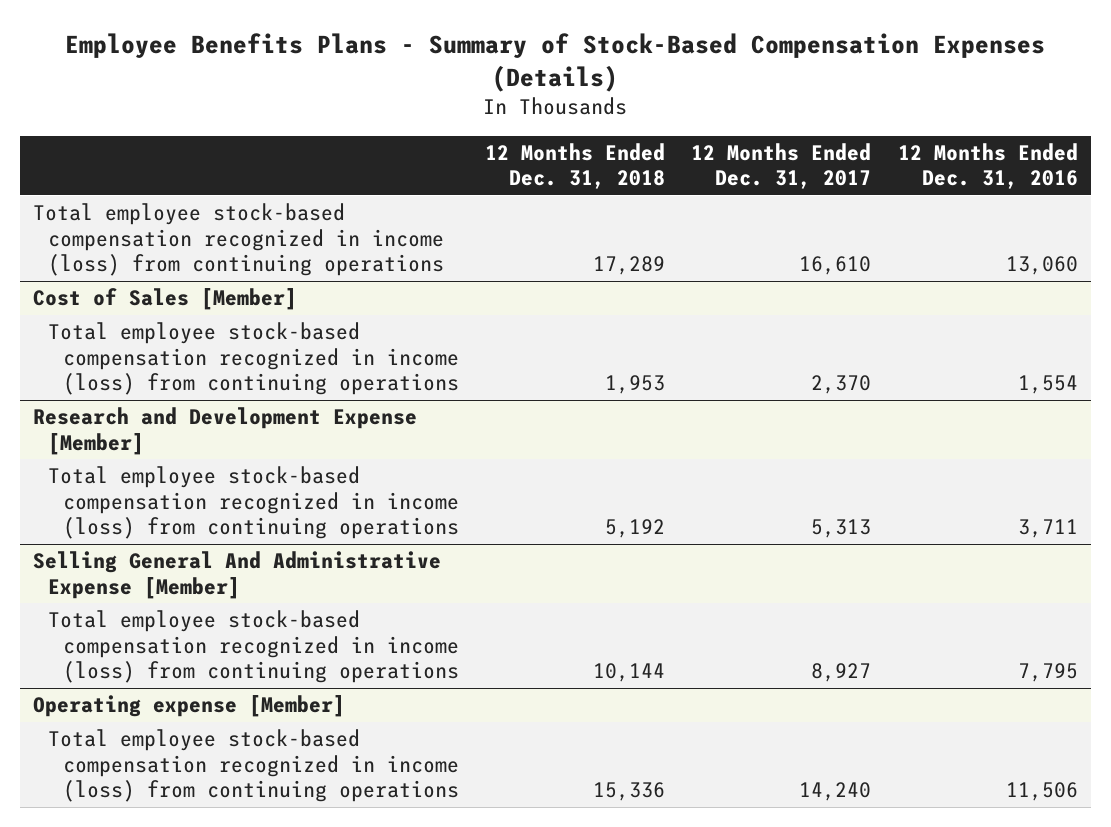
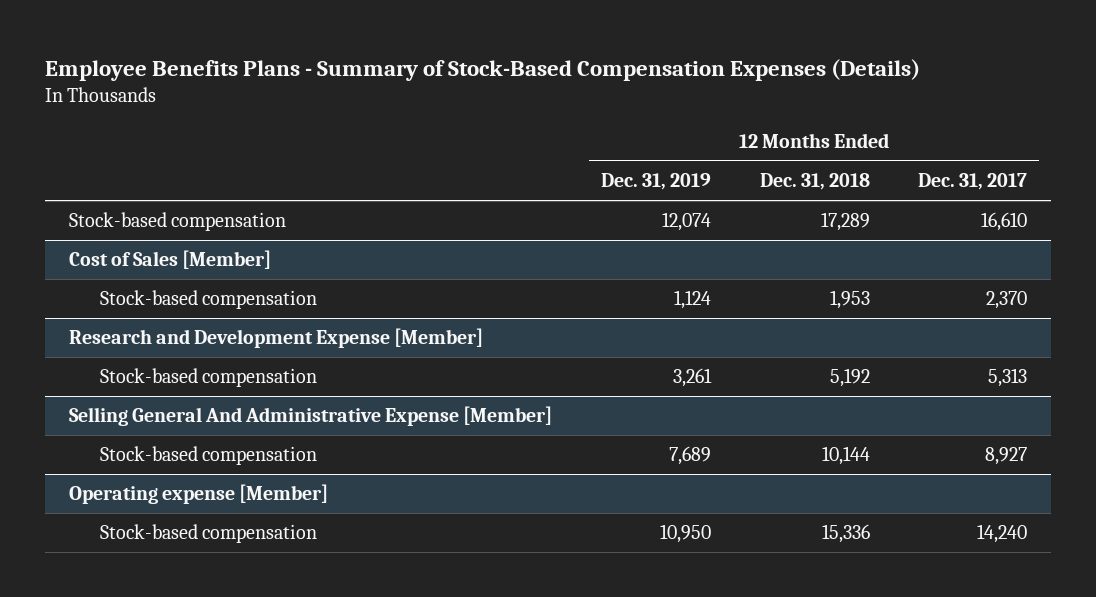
- | 12 Months Ended Dec. 31, 2018 | 12 Months Ended Dec. 31, 2017 | 12 Months Ended Dec. 31, 2016
+ | 12 Months Ended Dec. 31, 2019 | 12 Months Ended Dec. 31, 2018 | 12 Months Ended Dec. 31, 2017
- Total employee stock-based compensation recognized in income (loss) from continuing operations | 17,289 | 16,610 | 13,060
+ Stock-based compensation | 12,074 | 17,289 | 16,610
@ Cost of Sales [Member]
- Total employee stock-based compensation recognized in income (loss) from continuing operations | 1,953 | 2,370 | 1,554
+ Stock-based compensation | 1,124 | 1,953 | 2,370
@ Research and Development Expense [Member]
- Total employee stock-based compensation recognized in income (loss) from continuing operations | 5,192 | 5,313 | 3,711
+ Stock-based compensation | 3,261 | 5,192 | 5,313
@ Selling General And Administrative Expense [Member]
- Total employee stock-based compensation recognized in income (loss) from continuing operations | 10,144 | 8,927 | 7,795
+ Stock-based compensation | 7,689 | 10,144 | 8,927
@ Operating expense [Member]
- Total employee stock-based compensation recognized in income (loss) from continuing operations | 15,336 | 14,240 | 11,506
+ Stock-based compensation | 10,950 | 15,336 | 14,240

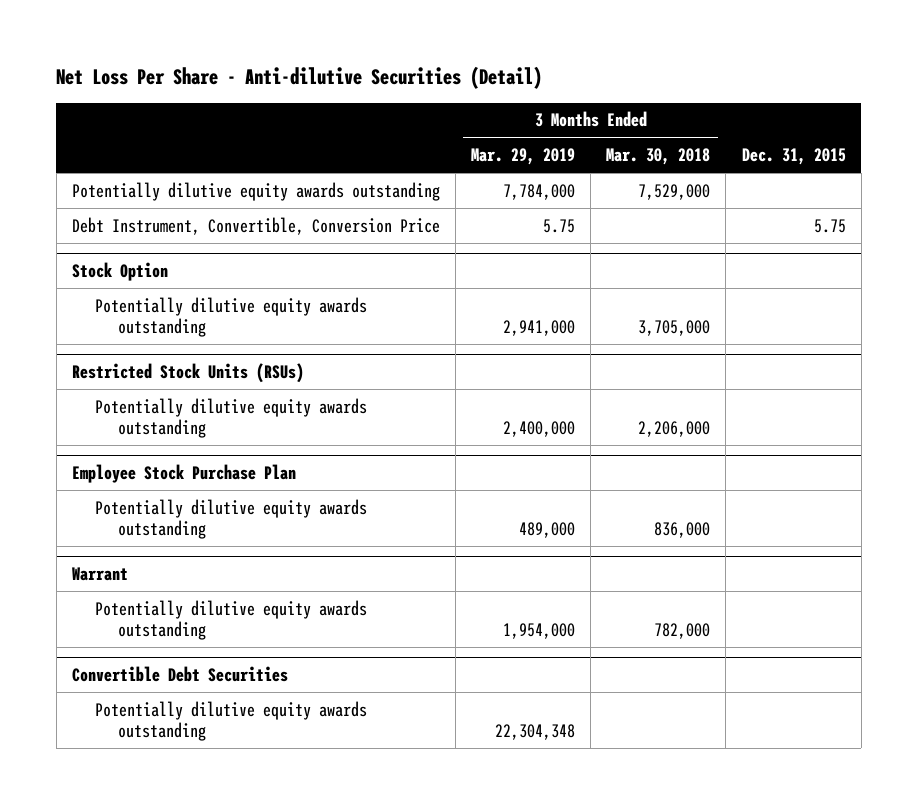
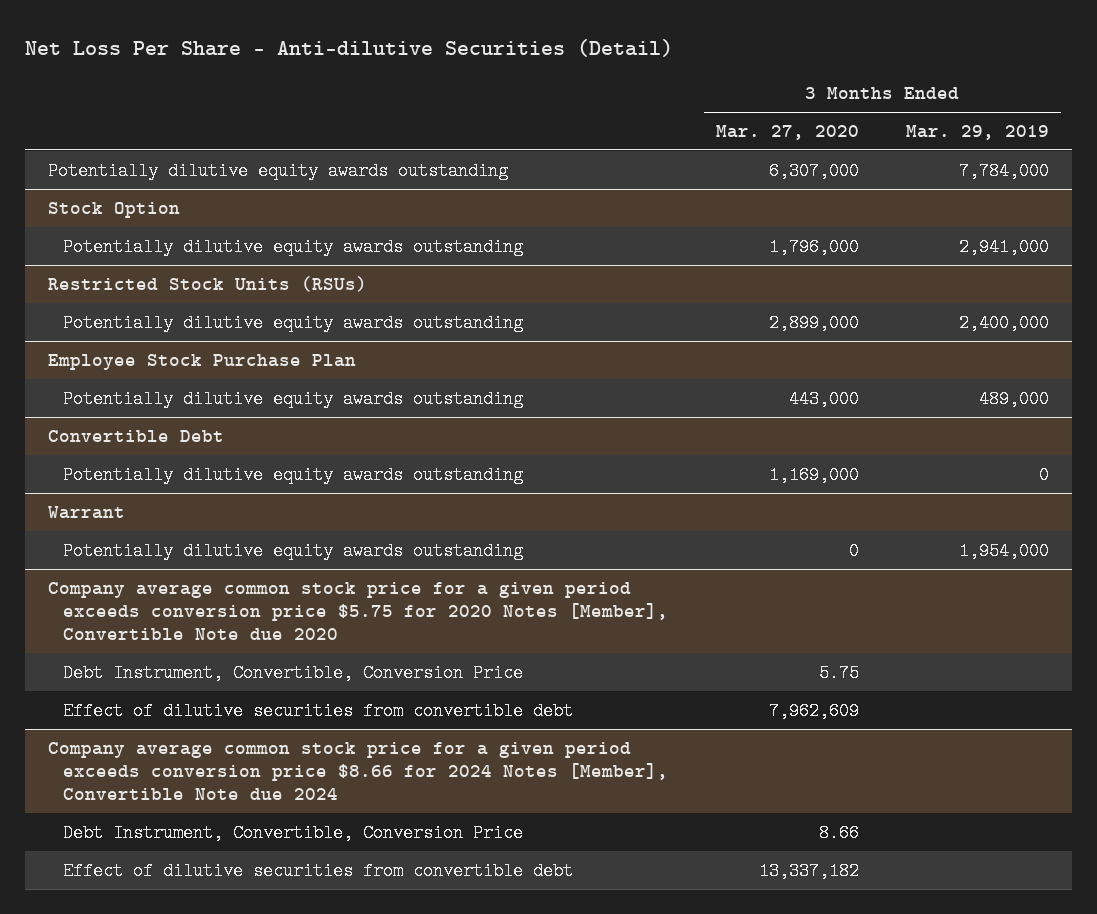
- | 3 Months Ended Mar. 29, 2019 | 3 Months Ended Mar. 30, 2018 | Dec. 31, 2015
+ | 3 Months Ended Mar. 27, 2020 | 3 Months Ended Mar. 29, 2019
- Debt Instrument, Convertible, Conversion Price | 5.75 | | 5.75
+ Convertible Debt
+ Potentially dilutive equity awards outstanding | 1,169,000 | 0
- Convertible Debt Securities
- Potentially dilutive equity awards outstanding | 22,304,348 | |
+ Company average common stock price for a given period exceeds conversion price $5.75 for 2020 Notes [Member], Convertible Note due 2020
+ Debt Instrument, Convertible, Conversion Price | 5.75 |
+ Effect of dilutive securities from convertible debt | 7,962,609 |
+ Company average common stock price for a given period exceeds conversion price $8.66 for 2024 Notes [Member], Convertible Note due 2024
+ Debt Instrument, Convertible, Conversion Price | 8.66 |
+ Effect of dilutive securities from convertible debt | 13,337,182 |

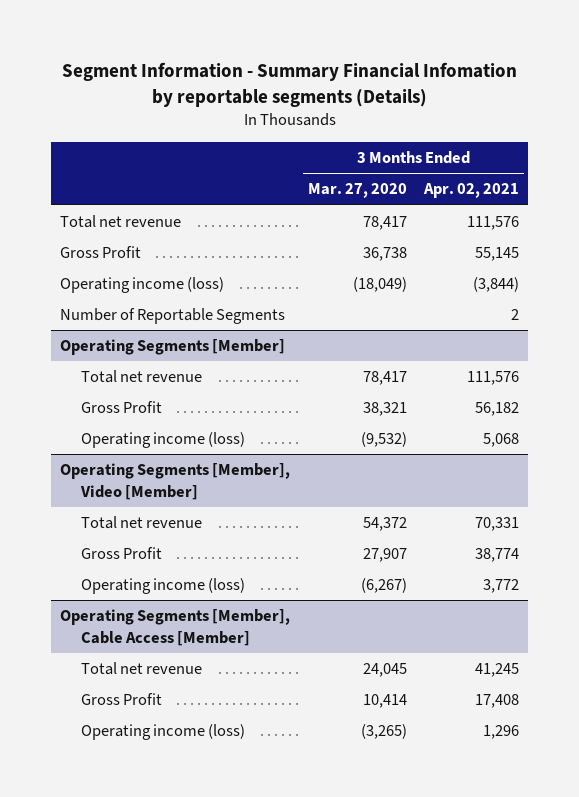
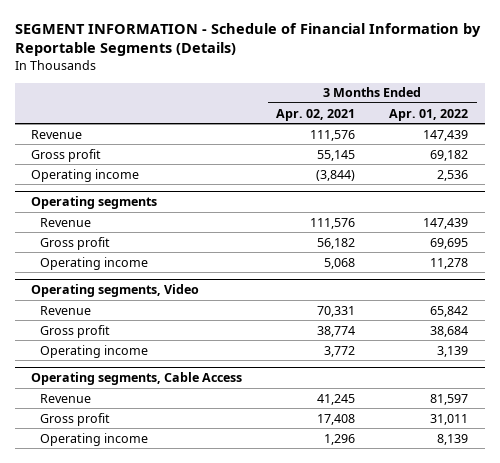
- Segment Information - Summary Financial Infomation by reportable segments (Details)
+ SEGMENT INFORMATION - Schedule of Financial Information by Reportable Segments (Details)
- | 3 Months Ended Mar. 27, 2020 | 3 Months Ended Apr. 02, 2021
+ | 3 Months Ended Apr. 02, 2021 | 3 Months Ended Apr. 01, 2022
- Total net revenue | 78,417 | 111,576
- Gross Profit | 36,738 | 55,145
- Operating income (loss) | (18,049) | (3,844)
- Number of Reportable Segments | | 2
- Operating Segments [Member]
- Total net revenue | 78,417 | 111,576
- Gross Profit | 38,321 | 56,182
- Operating income (loss) | (9,532) | 5,068
- Operating Segments [Member], Video [Member]
- Total net revenue | 54,372 | 70,331
- Gross Profit | 27,907 | 38,774
- Operating income (loss) | (6,267) | 3,772
- Operating Segments [Member], Cable Access [Member]
- Total net revenue | 24,045 | 41,245
- Gross Profit | 10,414 | 17,408
- Operating income (loss) | (3,265) | 1,296
+ Revenue | 111,576 | 147,439
+ Gross profit | 55,145 | 69,182
+ Operating income | (3,844) | 2,536
+ Operating segments
+ Revenue | 111,576 | 147,439
+ Gross profit | 56,182 | 69,695
+ Operating income | 5,068 | 11,278
+ Operating segments, Video
+ Revenue | 70,331 | 65,842
+ Gross profit | 38,774 | 38,684
+ Operating income | 3,772 | 3,139
+ Operating segments, Cable Access
+ Revenue | 41,245 | 81,597
+ Gross profit | 17,408 | 31,011
+ Operating income | 1,296 | 8,139

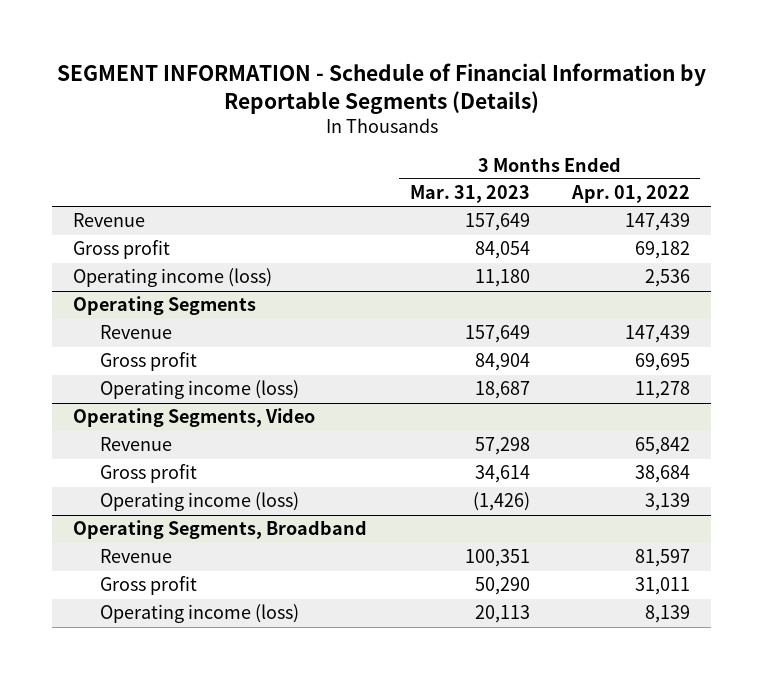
- | 3 Months Ended Apr. 02, 2021 | 3 Months Ended Apr. 01, 2022
+ | 3 Months Ended Mar. 31, 2023 | 3 Months Ended Apr. 01, 2022
- Operating income | (3,844) | 2,536
- Operating segments
+ Operating income (loss) | 11,180 | 2,536
+ Operating Segments
- Operating income | 5,068 | 11,278
- Operating segments, Video
+ Operating income (loss) | 18,687 | 11,278
+ Operating Segments, Video
- Operating income | 3,772 | 3,139
- Operating segments, Cable Access
+ Operating income (loss) | (1,426) | 3,139
+ Operating Segments, Broadband
- Operating income | 1,296 | 8,139
+ Operating income (loss) | 20,113 | 8,139

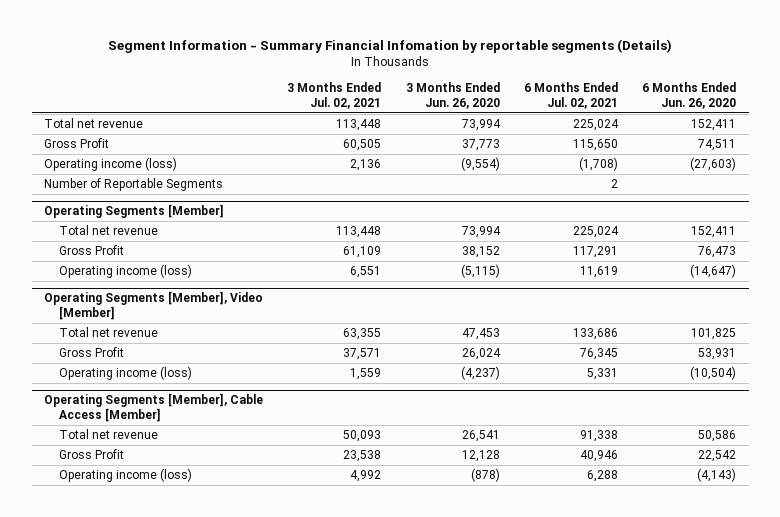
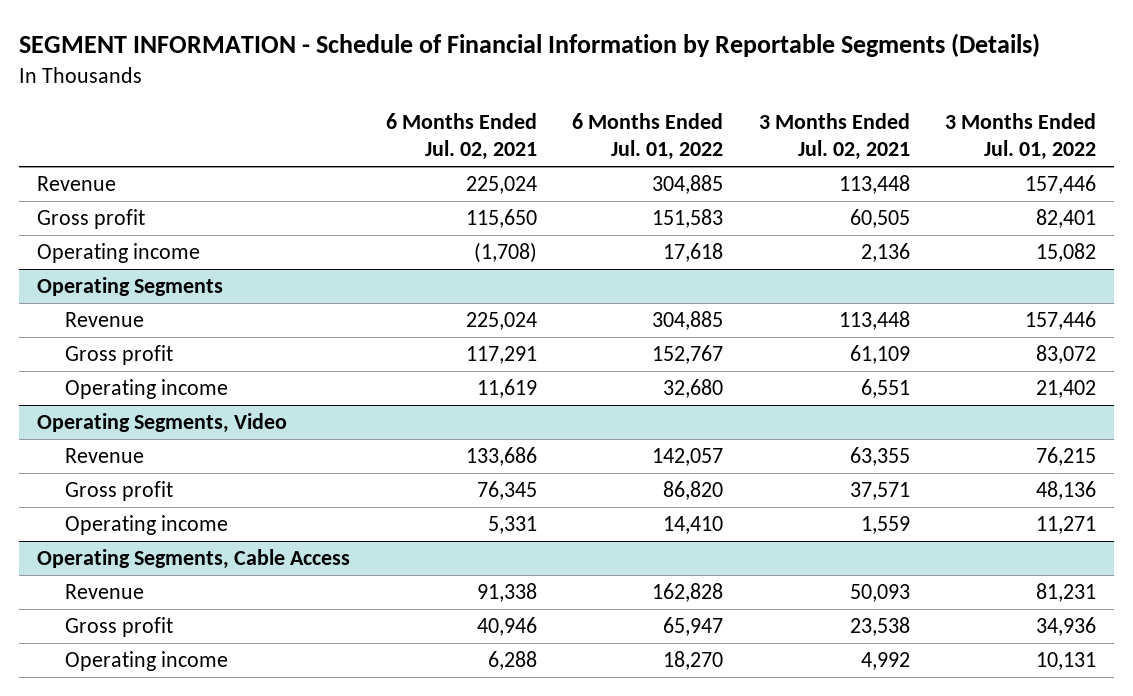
- Segment Information - Summary Financial Infomation by reportable segments (Details)
+ SEGMENT INFORMATION - Schedule of Financial Information by Reportable Segments (Details)
- | 3 Months Ended Jul. 02, 2021 | 3 Months Ended Jun. 26, 2020 | 6 Months Ended Jul. 02, 2021 | 6 Months Ended Jun. 26, 2020
+ | 6 Months Ended Jul. 02, 2021 | 6 Months Ended Jul. 01, 2022 | 3 Months Ended Jul. 02, 2021 | 3 Months Ended Jul. 01, 2022
- Total net revenue | 113,448 | 73,994 | 225,024 | 152,411
- Gross Profit | 60,505 | 37,773 | 115,650 | 74,511
- Operating income (loss) | 2,136 | (9,554) | (1,708) | (27,603)
- Number of Reportable Segments | | | 2 |
- Operating Segments [Member]
- Total net revenue | 113,448 | 73,994 | 225,024 | 152,411
- Gross Profit | 61,109 | 38,152 | 117,291 | 76,473
- Operating income (loss) | 6,551 | (5,115) | 11,619 | (14,647)
- Operating Segments [Member], Video [Member]
- Total net revenue | 63,355 | 47,453 | 133,686 | 101,825
- Gross Profit | 37,571 | 26,024 | 76,345 | 53,931
- Operating income (loss) | 1,559 | (4,237) | 5,331 | (10,504)
- Operating Segments [Member], Cable Access [Member]
- Total net revenue | 50,093 | 26,541 | 91,338 | 50,586
- Gross Profit | 23,538 | 12,128 | 40,946 | 22,542
- Operating income (loss) | 4,992 | (878) | 6,288 | (4,143)
+ Revenue | 225,024 | 304,885 | 113,448 | 157,446
+ Gross profit | 115,650 | 151,583 | 60,505 | 82,401
+ Operating income | (1,708) | 17,618 | 2,136 | 15,082
+ Operating Segments
+ Revenue | 225,024 | 304,885 | 113,448 | 157,446
+ Gross profit | 117,291 | 152,767 | 61,109 | 83,072
+ Operating income | 11,619 | 32,680 | 6,551 | 21,402
+ Operating Segments, Video
+ Revenue | 133,686 | 142,057 | 63,355 | 76,215
+ Gross profit | 76,345 | 86,820 | 37,571 | 48,136
+ Operating income | 5,331 | 14,410 | 1,559 | 11,271
+ Operating Segments, Cable Access
+ Revenue | 91,338 | 162,828 | 50,093 | 81,231
+ Gross profit | 40,946 | 65,947 | 23,538 | 34,936
+ Operating income | 6,288 | 18,270 | 4,992 | 10,131

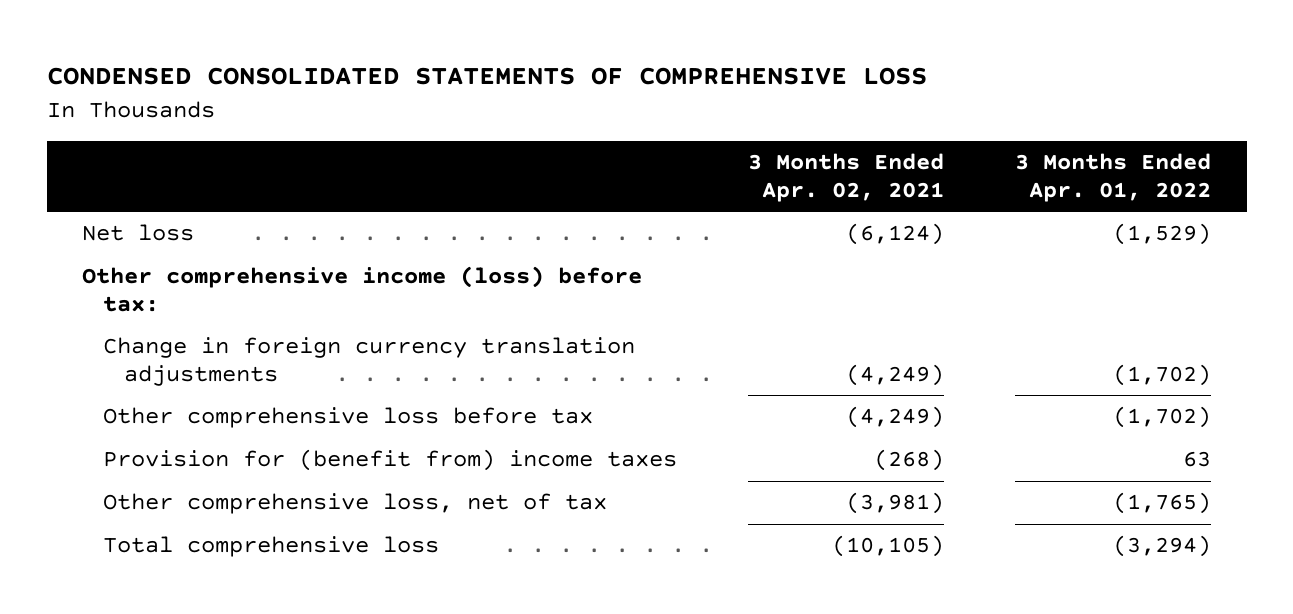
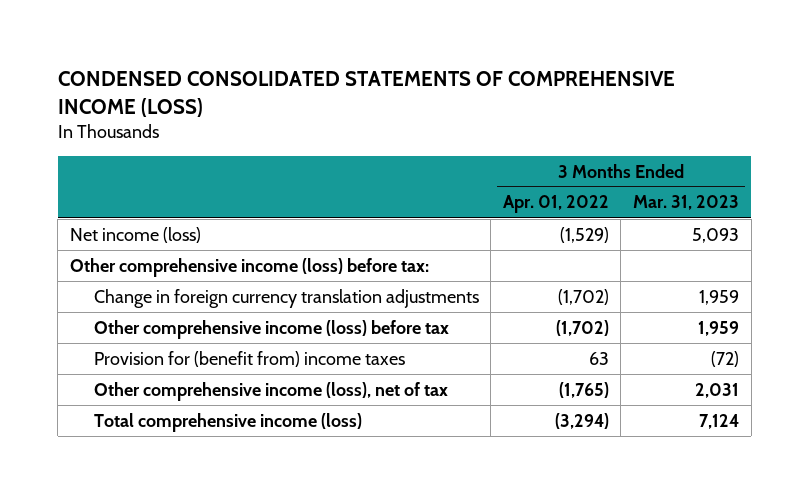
- CONDENSED CONSOLIDATED STATEMENTS OF COMPREHENSIVE LOSS
+ CONDENSED CONSOLIDATED STATEMENTS OF COMPREHENSIVE INCOME (LOSS)
- | 3 Months Ended Apr. 02, 2021 | 3 Months Ended Apr. 01, 2022
+ | 3 Months Ended Apr. 01, 2022 | 3 Months Ended Mar. 31, 2023
- Net loss | (6,124) | (1,529)
+ Net income (loss) | (1,529) | 5,093
- Other comprehensive loss before tax | (4,249) | (1,702)
+ Other comprehensive income (loss) before tax | (1,702) | 1,959
- Other comprehensive loss, net of tax | (3,981) | (1,765)
- Total comprehensive loss | (10,105) | (3,294)
+ Other comprehensive income (loss), net of tax | (1,765) | 2,031
+ Total comprehensive income (loss) | (3,294) | 7,124

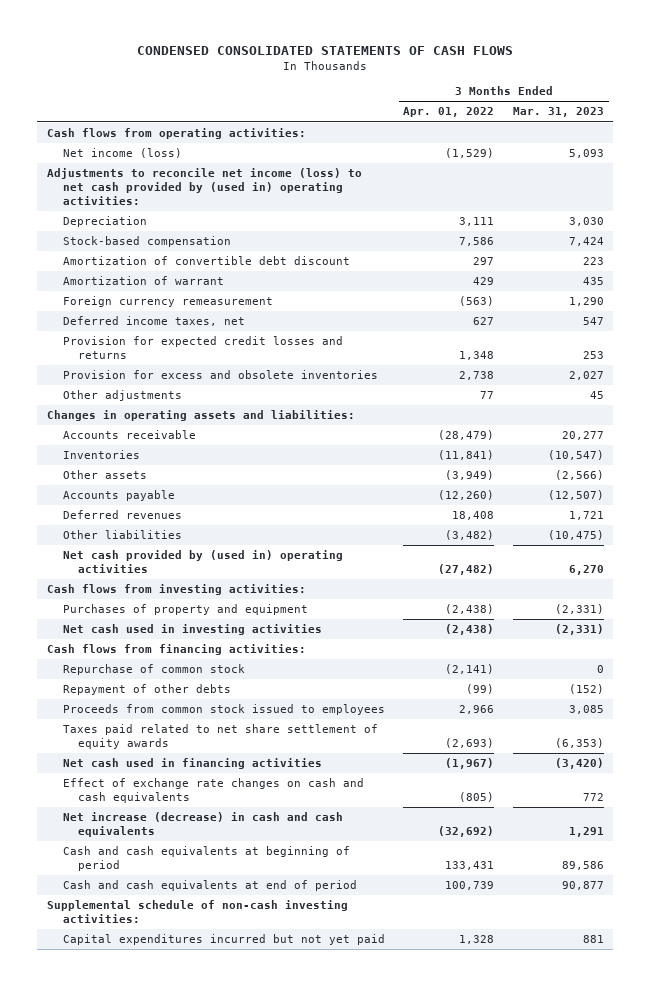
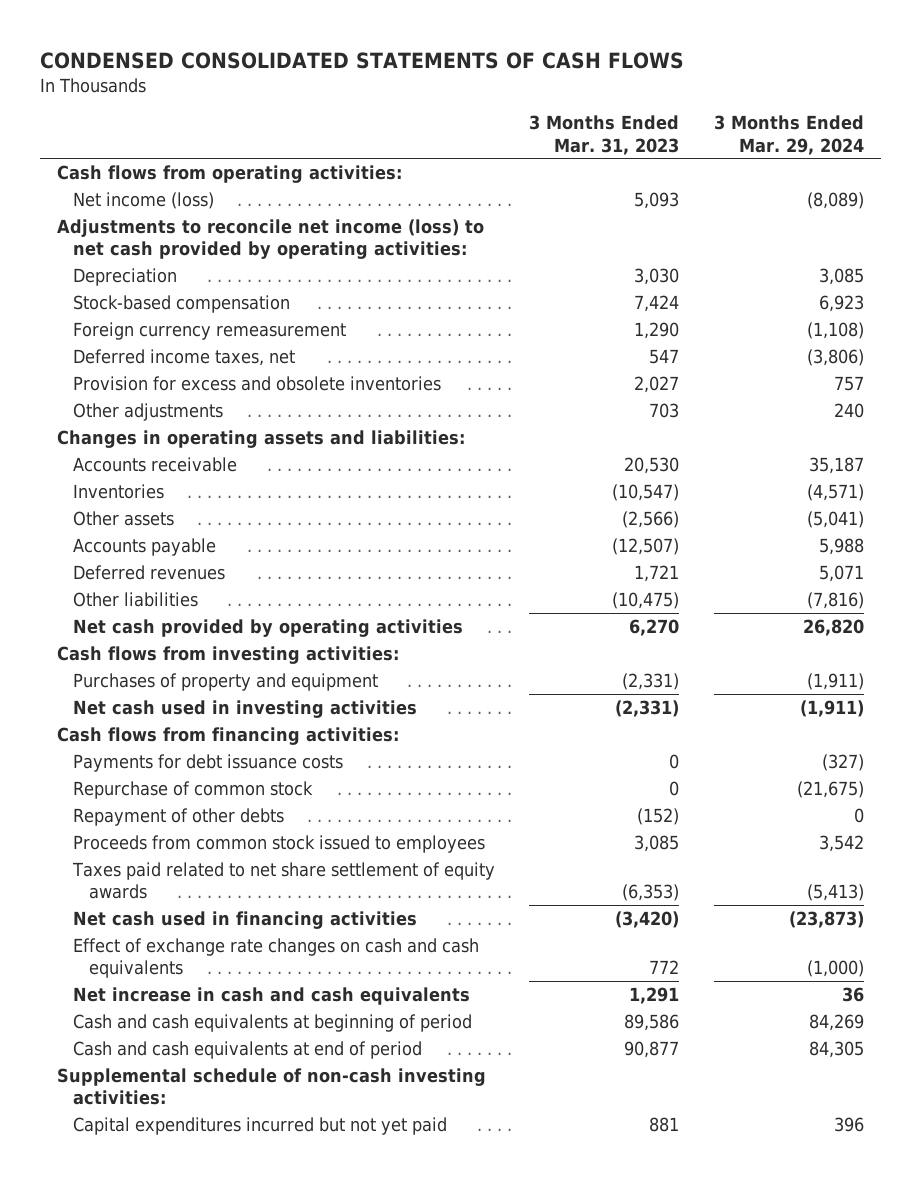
- | 3 Months Ended Apr. 01, 2022 | 3 Months Ended Mar. 31, 2023
+ | 3 Months Ended Mar. 31, 2023 | 3 Months Ended Mar. 29, 2024
- Adjustments to reconcile net income (loss) to net cash provided by (used in) operating activities:
+ Adjustments to reconcile net income (loss) to net cash provided by operating activities:
- Amortization of convertible debt discount | 297 | 223
- Amortization of warrant | 429 | 435
- Provision for expected credit losses and returns | 1,348 | 253
- Other adjustments | 77 | 45
+ Other adjustments | 703 | 240
- Accounts receivable | (28,479) | 20,277
+ Accounts receivable | 20,530 | 35,187
- Net cash provided by (used in) operating activities | (27,482) | 6,270
+ Net cash provided by operating activities | 6,270 | 26,820
+ Payments for debt issuance costs | 0 | (327)
- Net increase (decrease) in cash and cash equivalents | (32,692) | 1,291
+ Net increase in cash and cash equivalents | 1,291 | 36

